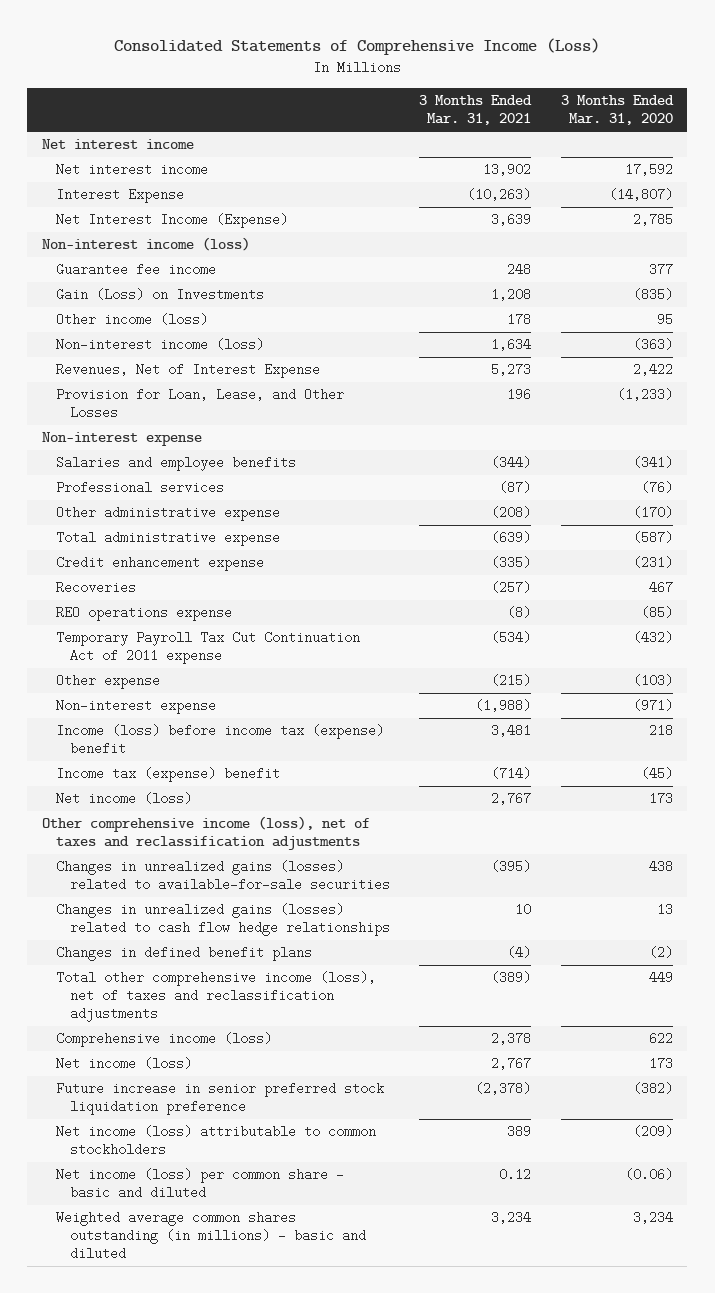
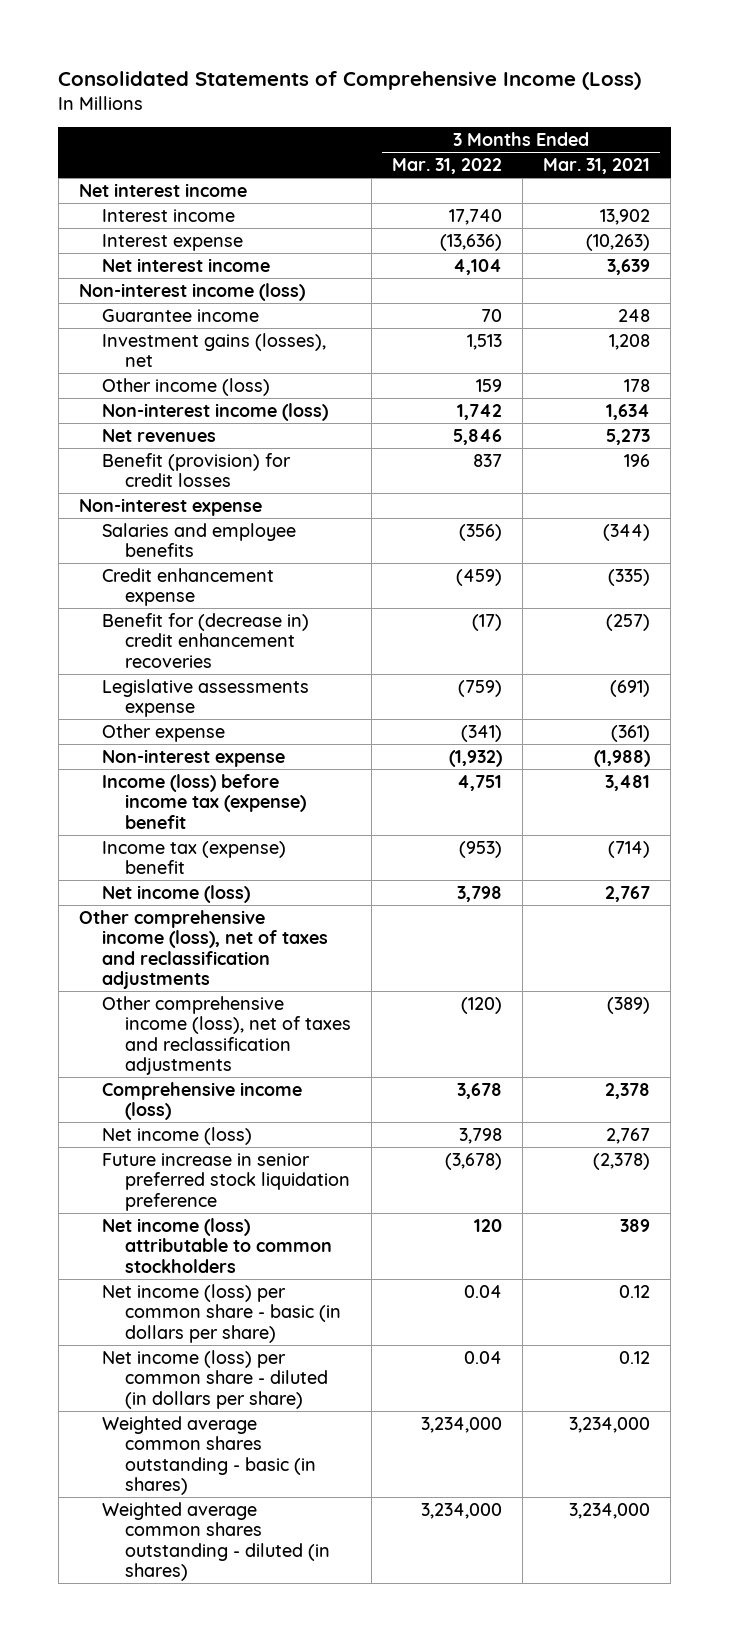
- | 3 Months Ended Mar. 31, 2021 | 3 Months Ended Mar. 31, 2020
+ | 3 Months Ended Mar. 31, 2022 | 3 Months Ended Mar. 31, 2021
- Net interest income | 13,902 | 17,592
- Interest Expense | (10,263) | (14,807)
- Net Interest Income (Expense) | 3,639 | 2,785
+ Interest income | 17,740 | 13,902
+ Interest expense | (13,636) | (10,263)
+ Net interest income | 4,104 | 3,639
- Guarantee fee income | 248 | 377
- Gain (Loss) on Investments | 1,208 | (835)
+ Guarantee income | 70 | 248
+ Investment gains (losses), net | 1,513 | 1,208
- Revenues, Net of Interest Expense | 5,273 | 2,422
- Provision for Loan, Lease, and Other Losses | 196 | (1,233)
+ Net revenues | 5,846 | 5,273
+ Benefit (provision) for credit losses | 837 | 196
- Professional services | (87) | (76)
- Other administrative expense | (208) | (170)
- Total administrative expense | (639) | (587)
- Recoveries | (257) | 467
- REO operations expense | (8) | (85)
- Temporary Payroll Tax Cut Continuation Act of 2011 expense | (534) | (432)
- Other expense | (215) | (103)
+ Benefit for (decrease in) credit enhancement recoveries | (17) | (257)
+ Legislative assessments expense | (759) | (691)
+ Other expense | (341) | (361)
- Changes in unrealized gains (losses) related to available-for-sale securities | (395) | 438
- Changes in unrealized gains (losses) related to cash flow hedge relationships | 10 | 13
- Changes in defined benefit plans | (4) | (2)
- Total other comprehensive income (loss), net of taxes and reclassification adjustments | (389) | 449
+ Other comprehensive income (loss), net of taxes and reclassification adjustments | (120) | (389)
- Net income (loss) per common share - basic and diluted | 0.12 | (0.06)
- Weighted average common shares outstanding (in millions) - basic and diluted | 3,234 | 3,234
+ Net income (loss) per common share - basic (in dollars per share) | 0.04 | 0.12
+ Net income (loss) per common share - diluted (in dollars per share) | 0.04 | 0.12
+ Weighted average common shares outstanding - basic (in shares) | 3,234,000 | 3,234,000
+ Weighted average common shares outstanding - diluted (in shares) | 3,234,000 | 3,234,000

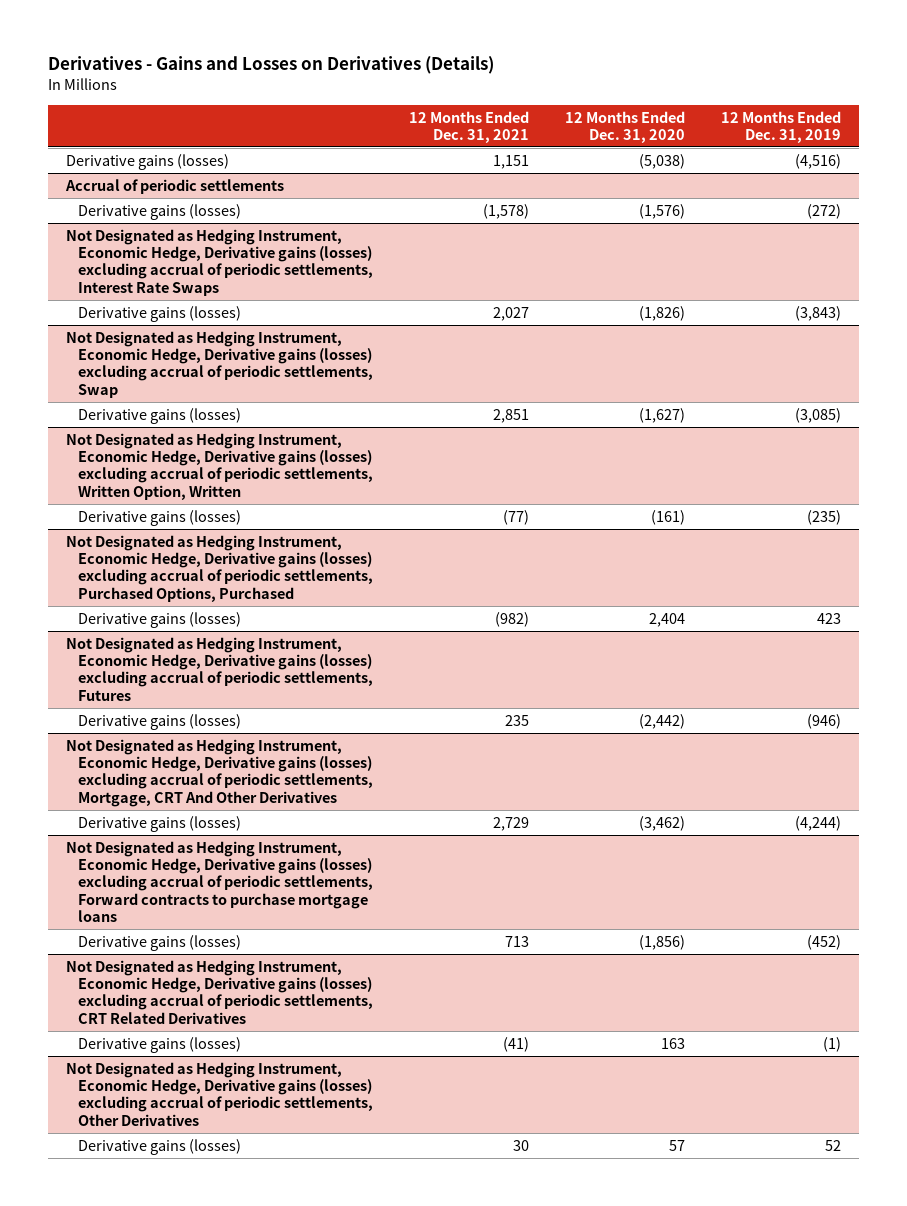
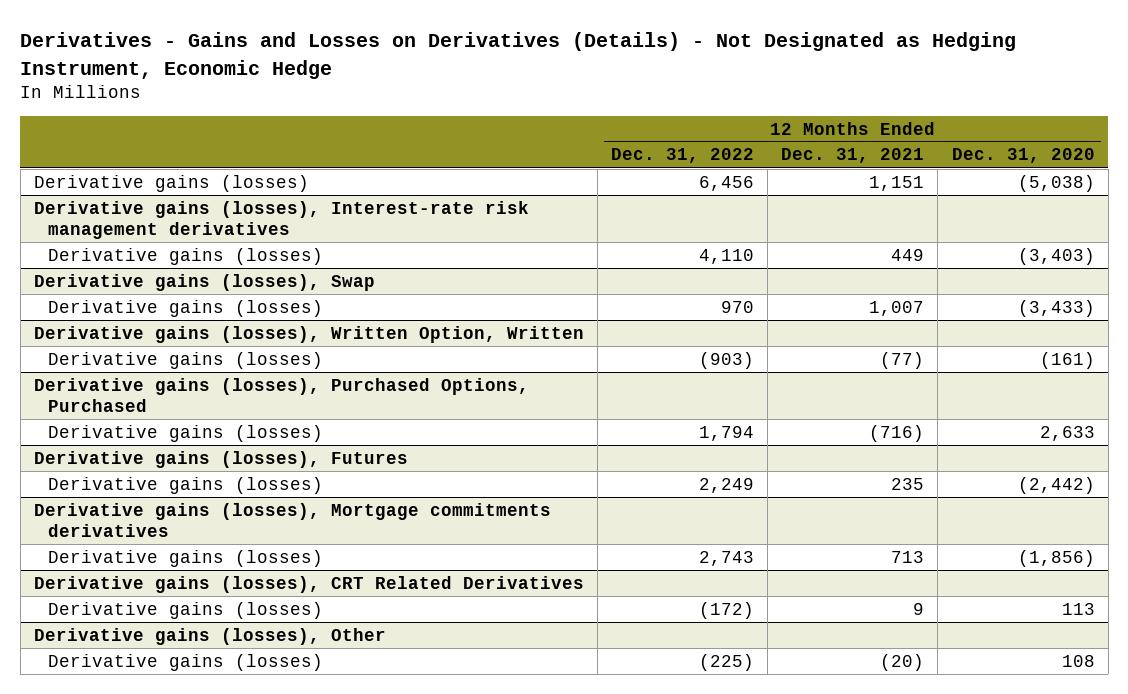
- Derivatives - Gains and Losses on Derivatives (Details)
+ Derivatives - Gains and Losses on Derivatives (Details) - Not Designated as Hedging Instrument, Economic Hedge
- | 12 Months Ended Dec. 31, 2021 | 12 Months Ended Dec. 31, 2020 | 12 Months Ended Dec. 31, 2019
+ | 12 Months Ended Dec. 31, 2022 | 12 Months Ended Dec. 31, 2021 | 12 Months Ended Dec. 31, 2020
- Accrual of periodic settlements
- Derivative gains (losses) | (1,578) | (1,576) | (272)
- Not Designated as Hedging Instrument, Economic Hedge, Derivative gains (losses) excluding accrual of periodic settlements, Interest Rate Swaps
- Derivative gains (losses) | 2,027 | (1,826) | (3,843)
- Not Designated as Hedging Instrument, Economic Hedge, Derivative gains (losses) excluding accrual of periodic settlements, Swap
- Derivative gains (losses) | 2,851 | (1,627) | (3,085)
- Not Designated as Hedging Instrument, Economic Hedge, Derivative gains (losses) excluding accrual of periodic settlements, Written Option, Written
+ Derivative gains (losses), Interest-rate risk management derivatives
+ Derivative gains (losses) | 4,110 | 449 | (3,403)
+ Derivative gains (losses), Swap
+ Derivative gains (losses) | 970 | 1,007 | (3,433)
+ Derivative gains (losses), Written Option, Written
- Not Designated as Hedging Instrument, Economic Hedge, Derivative gains (losses) excluding accrual of periodic settlements, Purchased Options, Purchased
- Derivative gains (losses) | (982) | 2,404 | 423
- Not Designated as Hedging Instrument, Economic Hedge, Derivative gains (losses) excluding accrual of periodic settlements, Futures
+ Derivative gains (losses), Purchased Options, Purchased
+ Derivative gains (losses) | 1,794 | (716) | 2,633
+ Derivative gains (losses), Futures
- Not Designated as Hedging Instrument, Economic Hedge, Derivative gains (losses) excluding accrual of periodic settlements, Mortgage, CRT And Other Derivatives
- Derivative gains (losses) | 2,729 | (3,462) | (4,244)
- Not Designated as Hedging Instrument, Economic Hedge, Derivative gains (losses) excluding accrual of periodic settlements, Forward contracts to purchase mortgage loans
+ Derivative gains (losses), Mortgage commitments derivatives
- Not Designated as Hedging Instrument, Economic Hedge, Derivative gains (losses) excluding accrual of periodic settlements, CRT Related Derivatives
- Derivative gains (losses) | (41) | 163 | (1)
- Not Designated as Hedging Instrument, Economic Hedge, Derivative gains (losses) excluding accrual of periodic settlements, Other Derivatives
- Derivative gains (losses) | 30 | 57 | 52
+ Derivative gains (losses), CRT Related Derivatives
+ Derivative gains (losses) | (172) | 9 | 113
+ Derivative gains (losses), Other
+ Derivative gains (losses) | (225) | (20) | 108

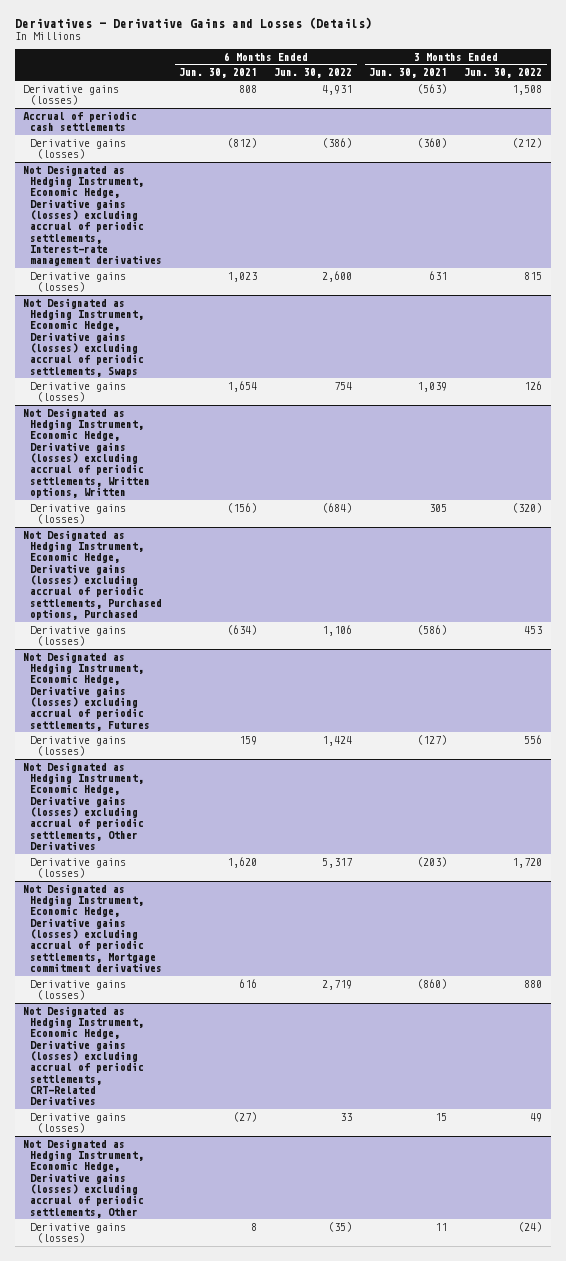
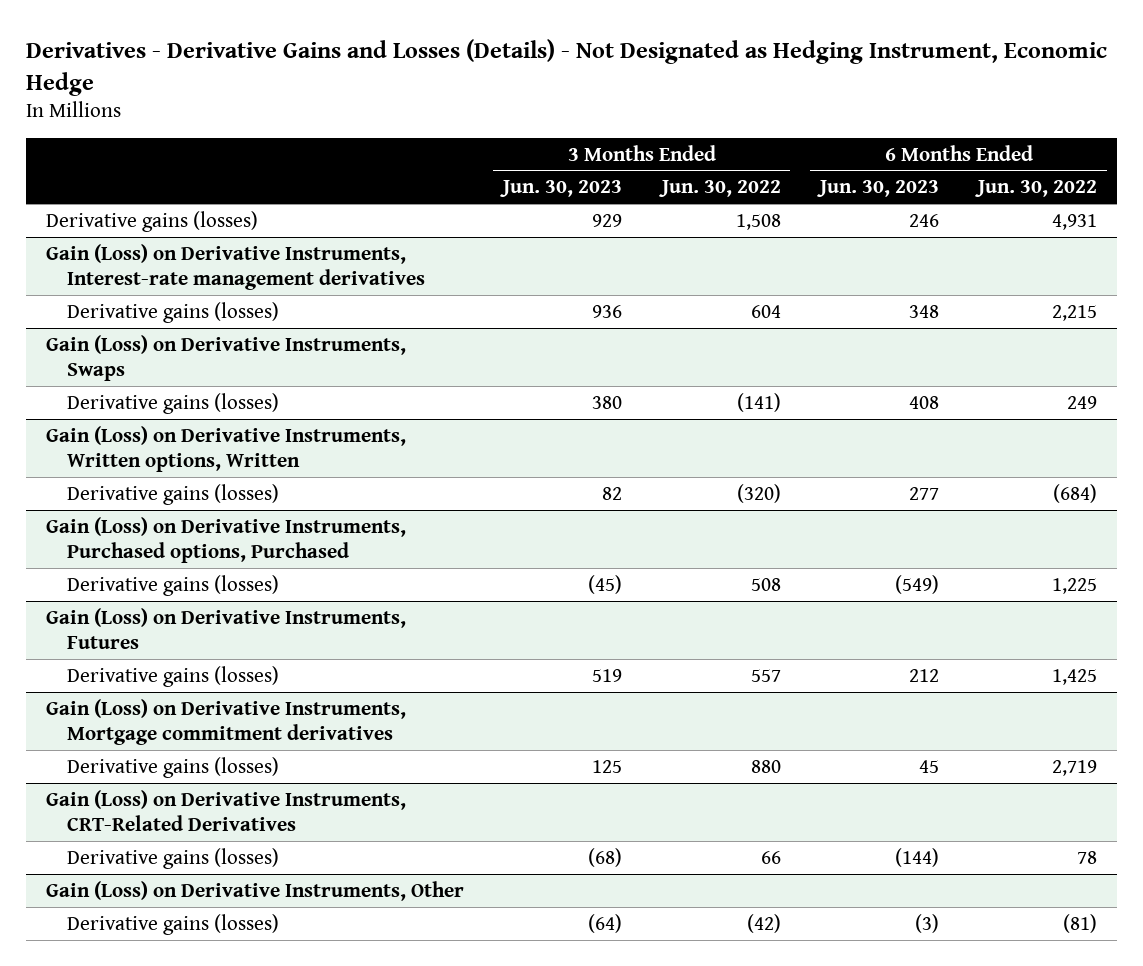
- Derivatives - Derivative Gains and Losses (Details)
+ Derivatives - Derivative Gains and Losses (Details) - Not Designated as Hedging Instrument, Economic Hedge
- | 6 Months Ended Jun. 30, 2021 | 6 Months Ended Jun. 30, 2022 | 3 Months Ended Jun. 30, 2021 | 3 Months Ended Jun. 30, 2022
+ | 3 Months Ended Jun. 30, 2023 | 3 Months Ended Jun. 30, 2022 | 6 Months Ended Jun. 30, 2023 | 6 Months Ended Jun. 30, 2022
- Accrual of periodic cash settlements
- Derivative gains (losses) | (812) | (386) | (360) | (212)
- Not Designated as Hedging Instrument, Economic Hedge, Derivative gains (losses) excluding accrual of periodic settlements, Interest-rate management derivatives
- Derivative gains (losses) | 1,023 | 2,600 | 631 | 815
- Not Designated as Hedging Instrument, Economic Hedge, Derivative gains (losses) excluding accrual of periodic settlements, Swaps
- Derivative gains (losses) | 1,654 | 754 | 1,039 | 126
- Not Designated as Hedging Instrument, Economic Hedge, Derivative gains (losses) excluding accrual of periodic settlements, Written options, Written
+ Gain (Loss) on Derivative Instruments, Interest-rate management derivatives
+ Derivative gains (losses) | 936 | 604 | 348 | 2,215
+ Gain (Loss) on Derivative Instruments, Swaps
+ Derivative gains (losses) | 380 | (141) | 408 | 249
+ Gain (Loss) on Derivative Instruments, Written options, Written
- Not Designated as Hedging Instrument, Economic Hedge, Derivative gains (losses) excluding accrual of periodic settlements, Purchased options, Purchased
- Derivative gains (losses) | (634) | 1,106 | (586) | 453
- Not Designated as Hedging Instrument, Economic Hedge, Derivative gains (losses) excluding accrual of periodic settlements, Futures
- Derivative gains (losses) | 159 | 1,424 | (127) | 556
- Not Designated as Hedging Instrument, Economic Hedge, Derivative gains (losses) excluding accrual of periodic settlements, Other Derivatives
- Derivative gains (losses) | 1,620 | 5,317 | (203) | 1,720
- Not Designated as Hedging Instrument, Economic Hedge, Derivative gains (losses) excluding accrual of periodic settlements, Mortgage commitment derivatives
+ Gain (Loss) on Derivative Instruments, Purchased options, Purchased
+ Derivative gains (losses) | (45) | 508 | (549) | 1,225
+ Gain (Loss) on Derivative Instruments, Futures
+ Derivative gains (losses) | 519 | 557 | 212 | 1,425
+ Gain (Loss) on Derivative Instruments, Mortgage commitment derivatives
- Not Designated as Hedging Instrument, Economic Hedge, Derivative gains (losses) excluding accrual of periodic settlements, CRT-Related Derivatives
- Derivative gains (losses) | (27) | 33 | 15 | 49
- Not Designated as Hedging Instrument, Economic Hedge, Derivative gains (losses) excluding accrual of periodic settlements, Other
- Derivative gains (losses) | 8 | (35) | 11 | (24)
+ Gain (Loss) on Derivative Instruments, CRT-Related Derivatives
+ Derivative gains (losses) | (68) | 66 | (144) | 78
+ Gain (Loss) on Derivative Instruments, Other
+ Derivative gains (losses) | (64) | (42) | (3) | (81)

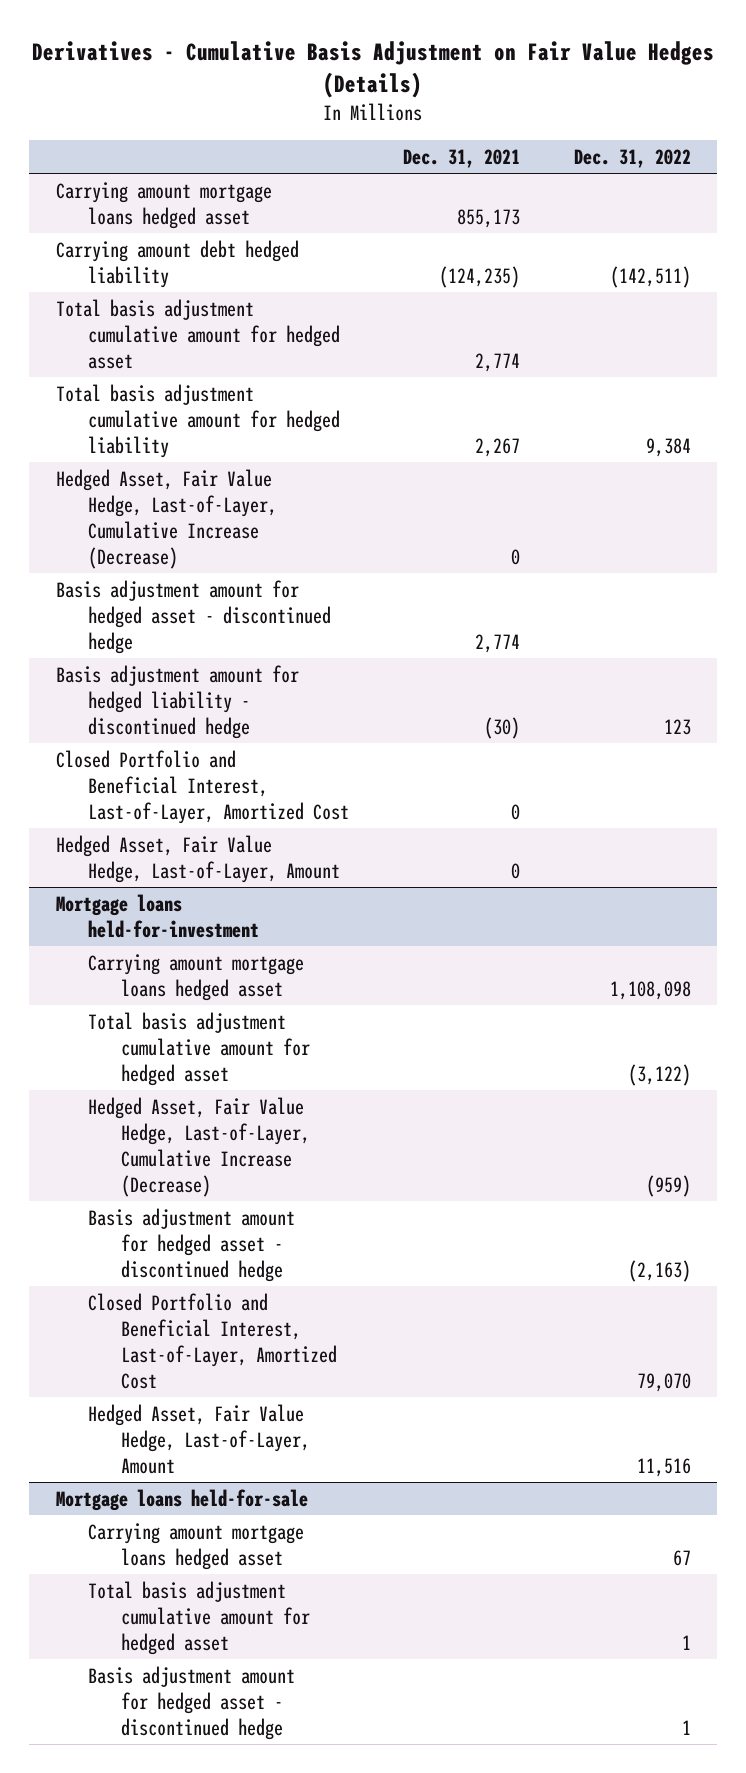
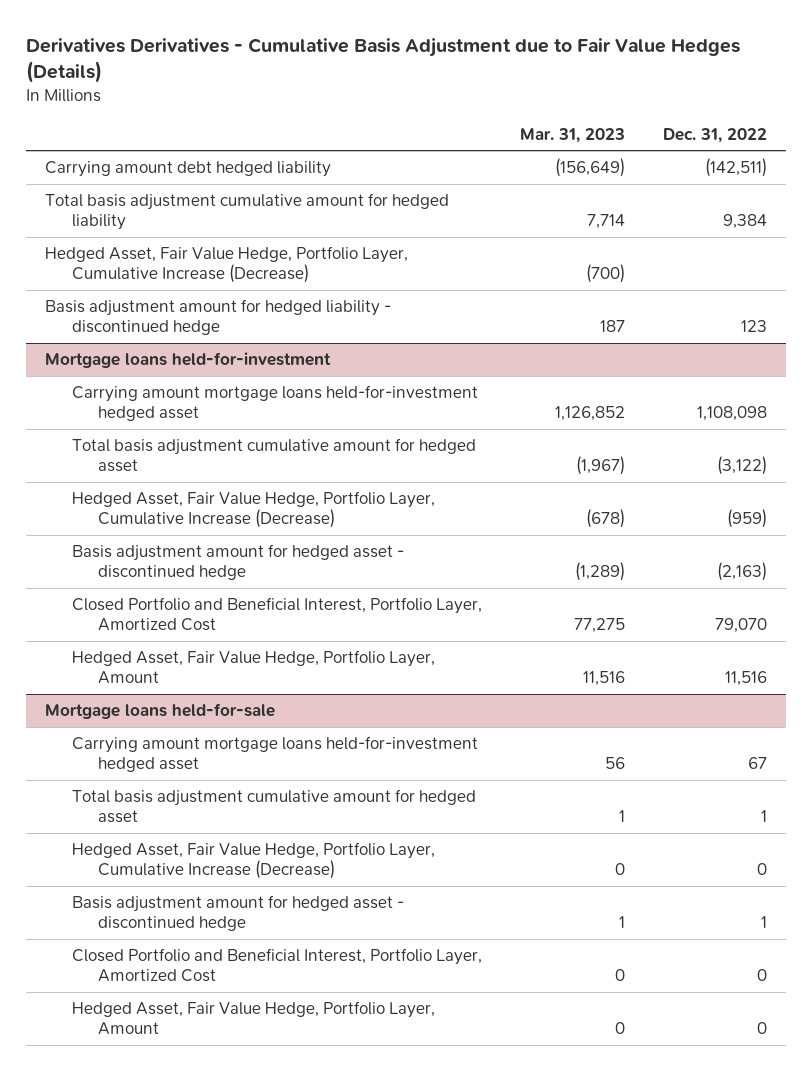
- Derivatives - Cumulative Basis Adjustment on Fair Value Hedges (Details)
+ Derivatives Derivatives - Cumulative Basis Adjustment due to Fair Value Hedges (Details)
- | Dec. 31, 2021 | Dec. 31, 2022
+ | Mar. 31, 2023 | Dec. 31, 2022
- Carrying amount mortgage loans hedged asset | 855,173 |
- Total basis adjustment cumulative amount for hedged asset | 2,774 |
- Hedged Asset, Fair Value Hedge, Last-of-Layer, Cumulative Increase (Decrease) | 0 |
- Basis adjustment amount for hedged asset - discontinued hedge | 2,774 |
+ Hedged Asset, Fair Value Hedge, Portfolio Layer, Cumulative Increase (Decrease) | (700) |
- Closed Portfolio and Beneficial Interest, Last-of-Layer, Amortized Cost | 0 |
- Hedged Asset, Fair Value Hedge, Last-of-Layer, Amount | 0 |
@ Mortgage loans held-for-investment
- Carrying amount mortgage loans hedged asset | | 1,108,098
+ Carrying amount mortgage loans held-for-investment hedged asset | 1,126,852 | 1,108,098
- Hedged Asset, Fair Value Hedge, Last-of-Layer, Cumulative Increase (Decrease) | | (959)
+ Hedged Asset, Fair Value Hedge, Portfolio Layer, Cumulative Increase (Decrease) | (678) | (959)
- Closed Portfolio and Beneficial Interest, Last-of-Layer, Amortized Cost | | 79,070
- Hedged Asset, Fair Value Hedge, Last-of-Layer, Amount | | 11,516
+ Closed Portfolio and Beneficial Interest, Portfolio Layer, Amortized Cost | 77,275 | 79,070
+ Hedged Asset, Fair Value Hedge, Portfolio Layer, Amount | 11,516 | 11,516
@ Mortgage loans held-for-sale
- Carrying amount mortgage loans hedged asset | | 67
+ Carrying amount mortgage loans held-for-investment hedged asset | 56 | 67
+ Hedged Asset, Fair Value Hedge, Portfolio Layer, Cumulative Increase (Decrease) | 0 | 0
+ Closed Portfolio and Beneficial Interest, Portfolio Layer, Amortized Cost | 0 | 0
+ Hedged Asset, Fair Value Hedge, Portfolio Layer, Amount | 0 | 0

